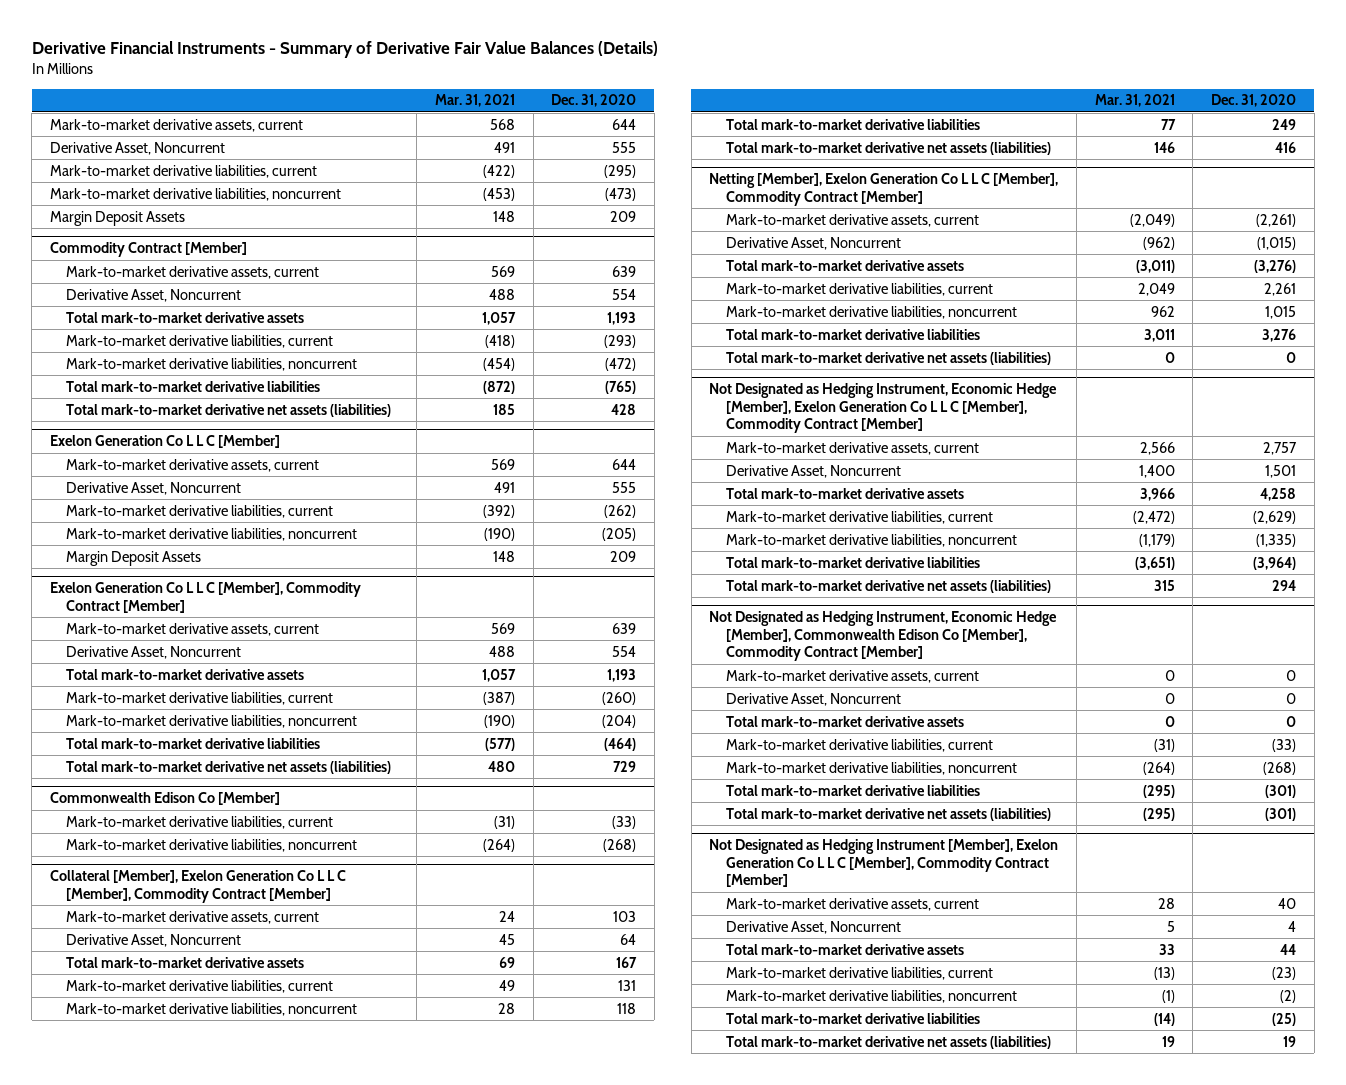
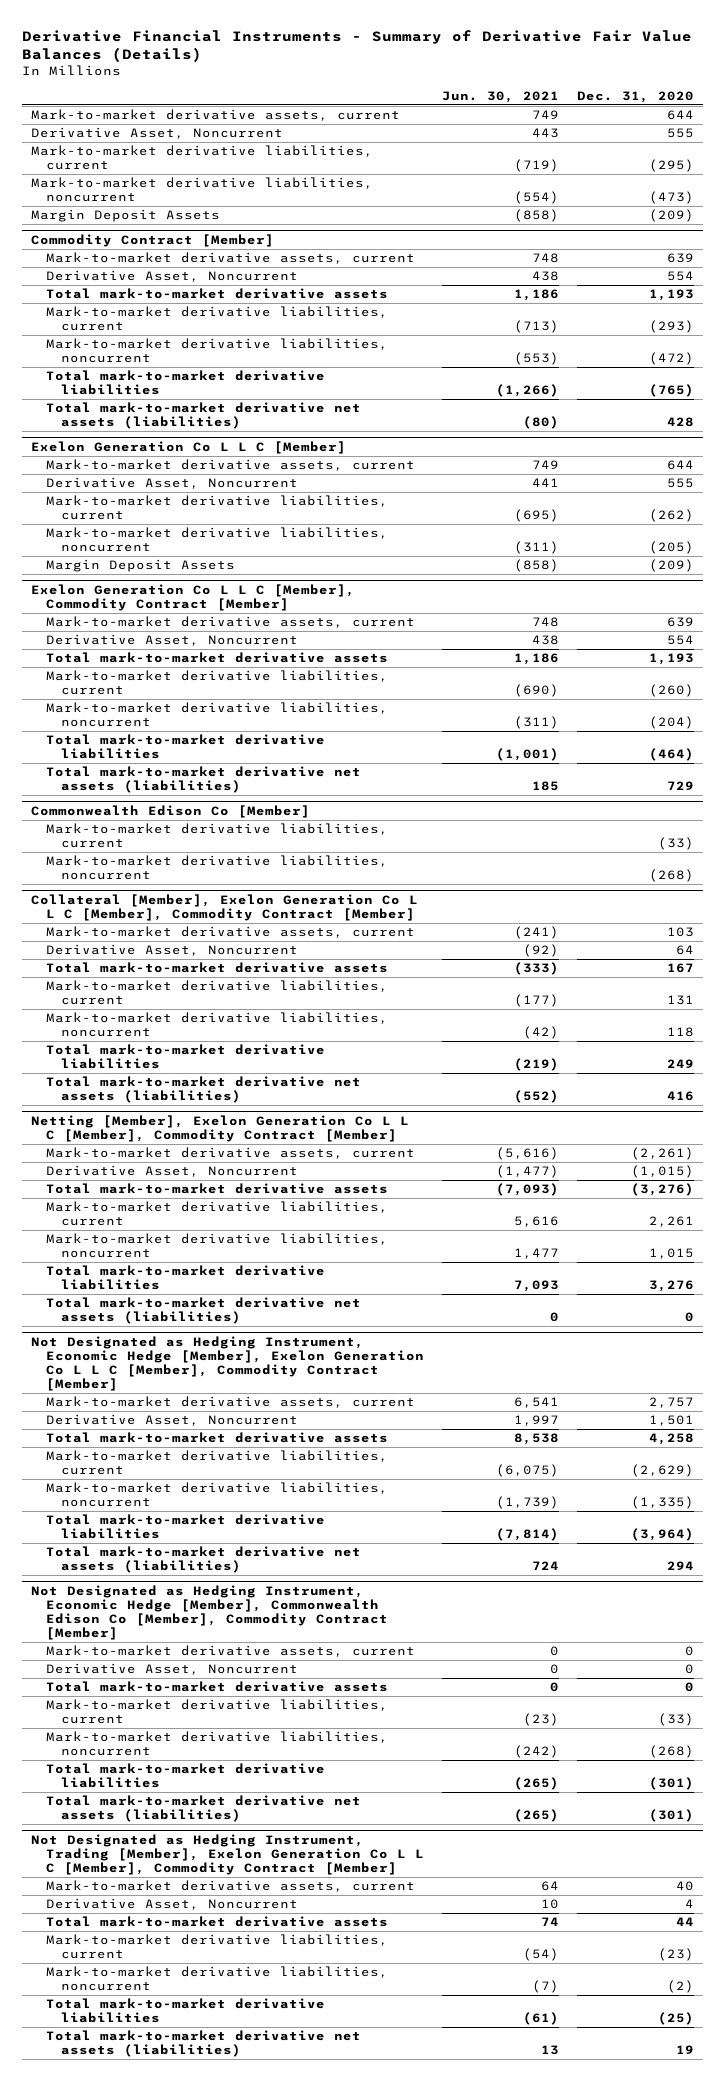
- | Mar. 31, 2021 | Dec. 31, 2020
+ | Jun. 30, 2021 | Dec. 31, 2020
- Margin Deposit Assets | 148 | 209
+ Margin Deposit Assets | (858) | (209)
@ Exelon Generation Co L L C [Member]
- Margin Deposit Assets | 148 | 209
+ Margin Deposit Assets | (858) | (209)
- Not Designated as Hedging Instrument [Member], Exelon Generation Co L L C [Member], Commodity Contract [Member]
+ Not Designated as Hedging Instrument, Trading [Member], Exelon Generation Co L L C [Member], Commodity Contract [Member]

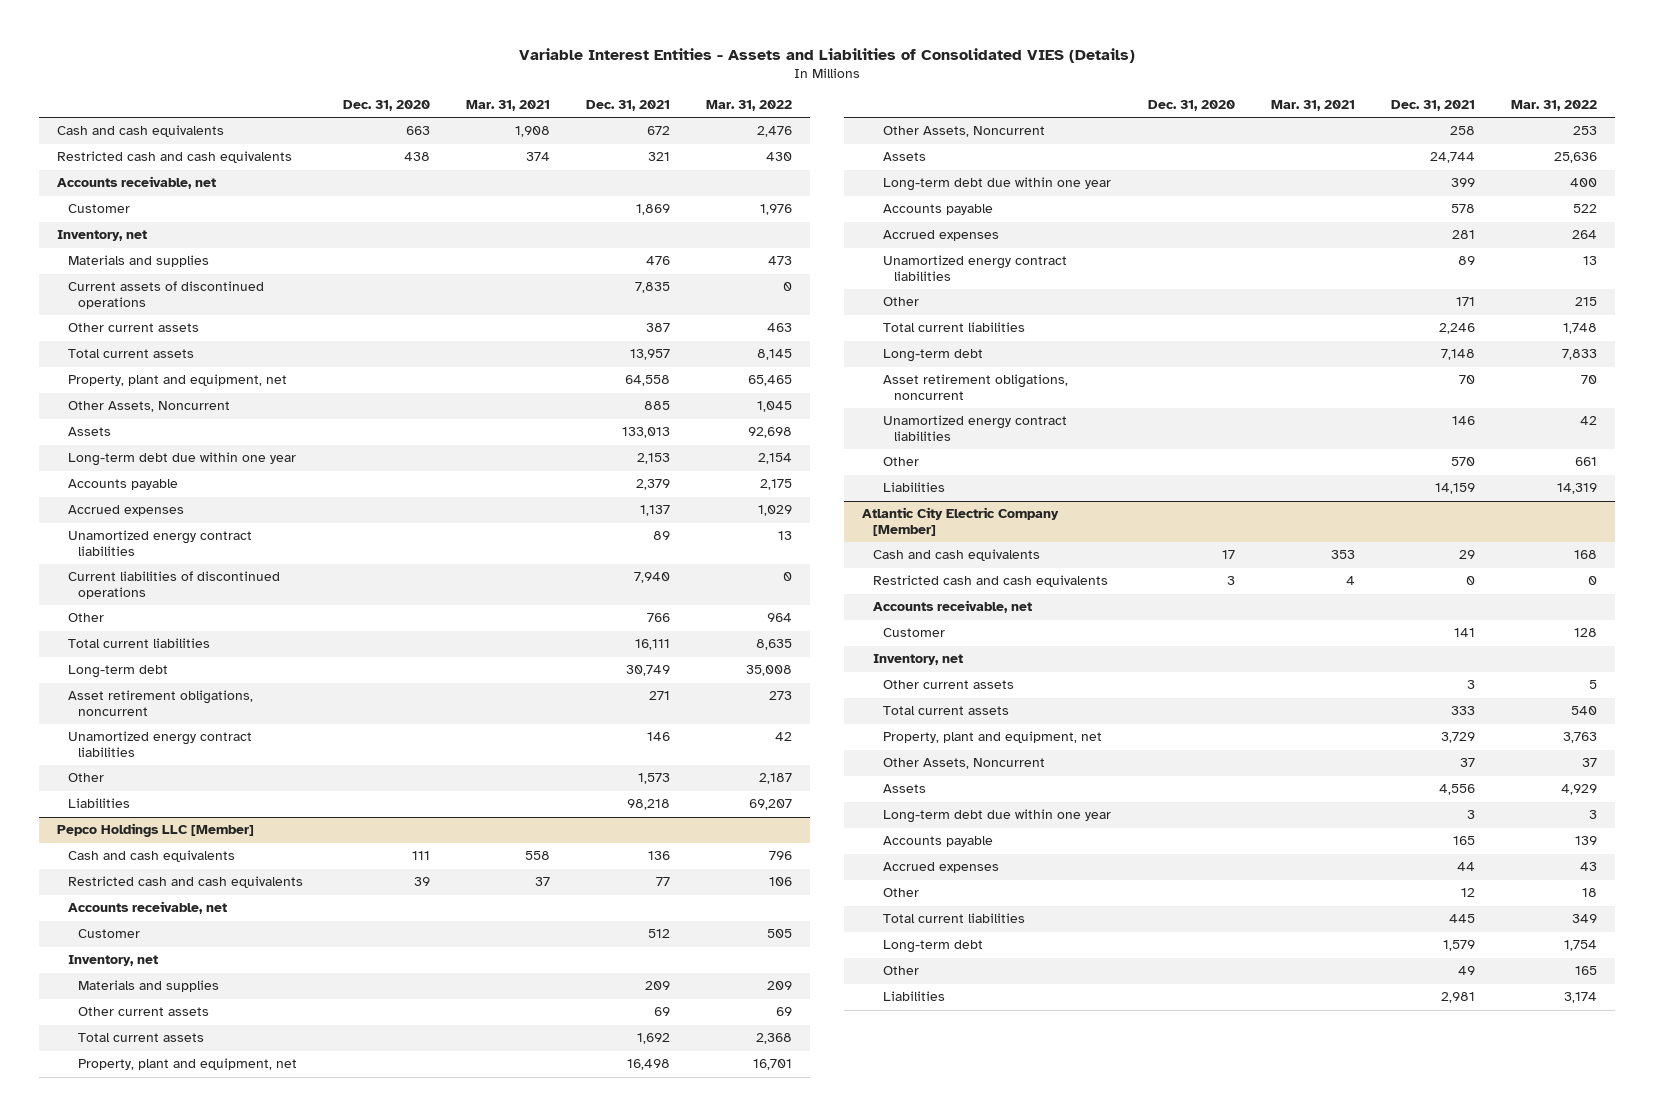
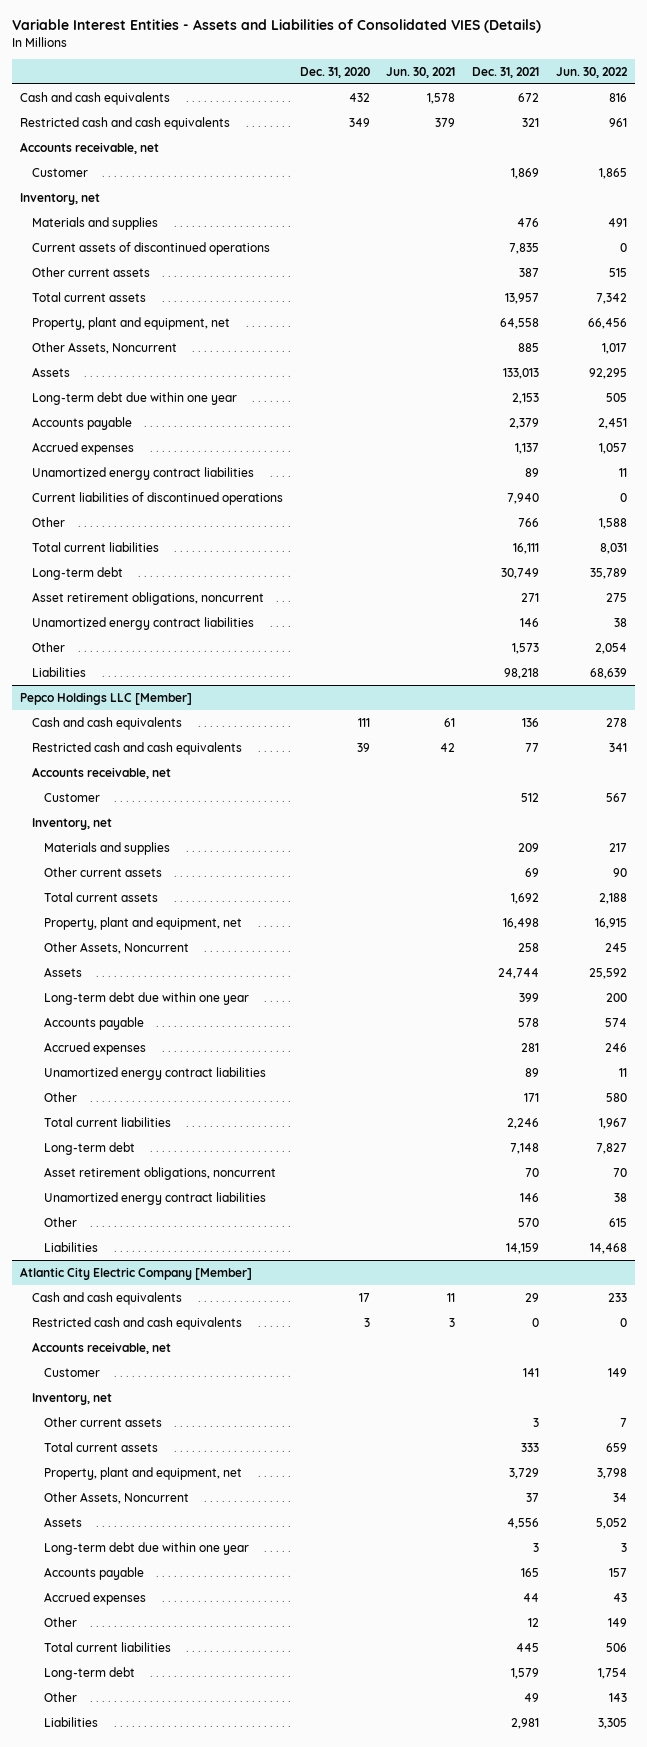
- | Dec. 31, 2020 | Mar. 31, 2021 | Dec. 31, 2021 | Mar. 31, 2022
+ | Dec. 31, 2020 | Jun. 30, 2021 | Dec. 31, 2021 | Jun. 30, 2022
- Cash and cash equivalents | 663 | 1,908 | 672 | 2,476
- Restricted cash and cash equivalents | 438 | 374 | 321 | 430
+ Cash and cash equivalents | 432 | 1,578 | 672 | 816
+ Restricted cash and cash equivalents | 349 | 379 | 321 | 961

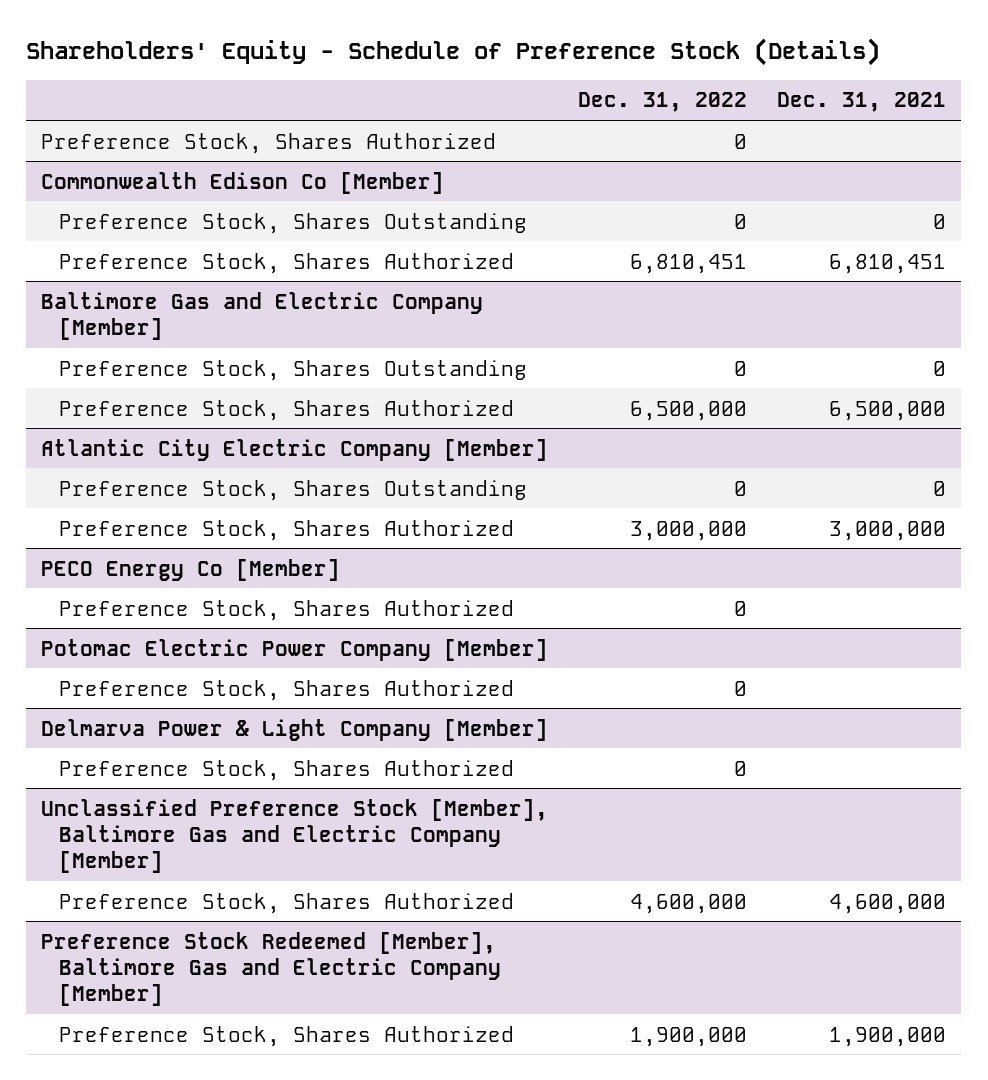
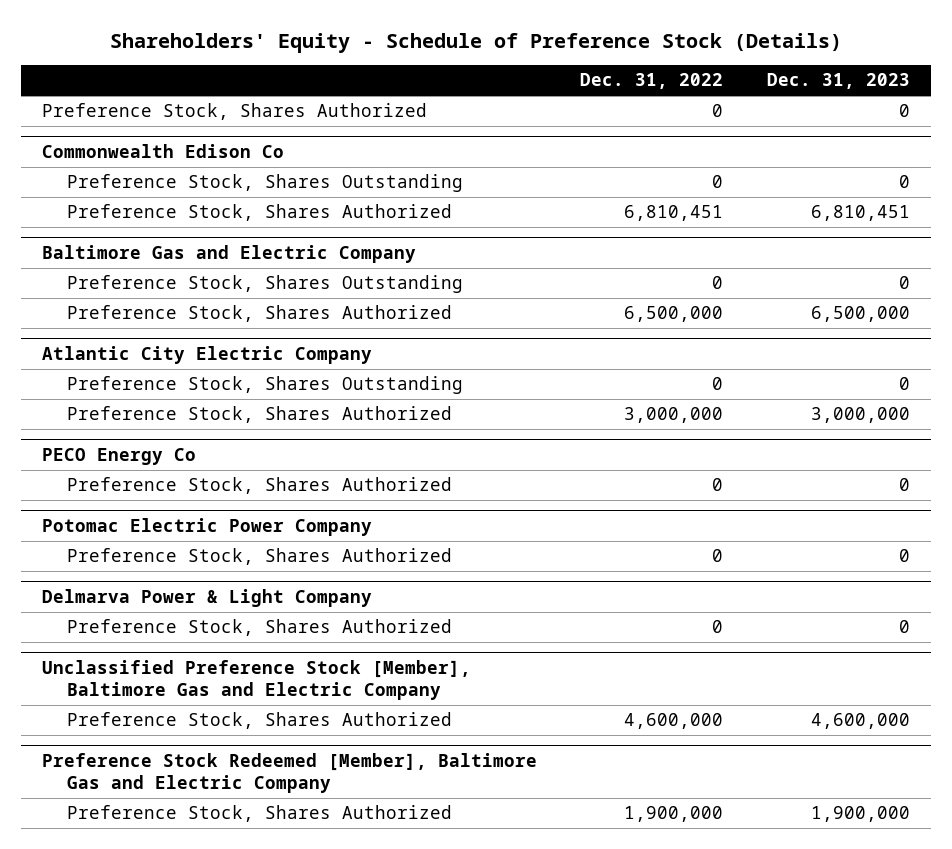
- | Dec. 31, 2022 | Dec. 31, 2021
+ | Dec. 31, 2022 | Dec. 31, 2023
- Commonwealth Edison Co [Member]
+ Commonwealth Edison Co
- Baltimore Gas and Electric Company [Member]
+ Baltimore Gas and Electric Company
- Atlantic City Electric Company [Member]
+ Atlantic City Electric Company
- PECO Energy Co [Member]
+ PECO Energy Co
- Potomac Electric Power Company [Member]
+ Potomac Electric Power Company
- Delmarva Power & Light Company [Member]
+ Delmarva Power & Light Company
- Unclassified Preference Stock [Member], Baltimore Gas and Electric Company [Member]
+ Unclassified Preference Stock [Member], Baltimore Gas and Electric Company
- Preference Stock Redeemed [Member], Baltimore Gas and Electric Company [Member]
+ Preference Stock Redeemed [Member], Baltimore Gas and Electric Company

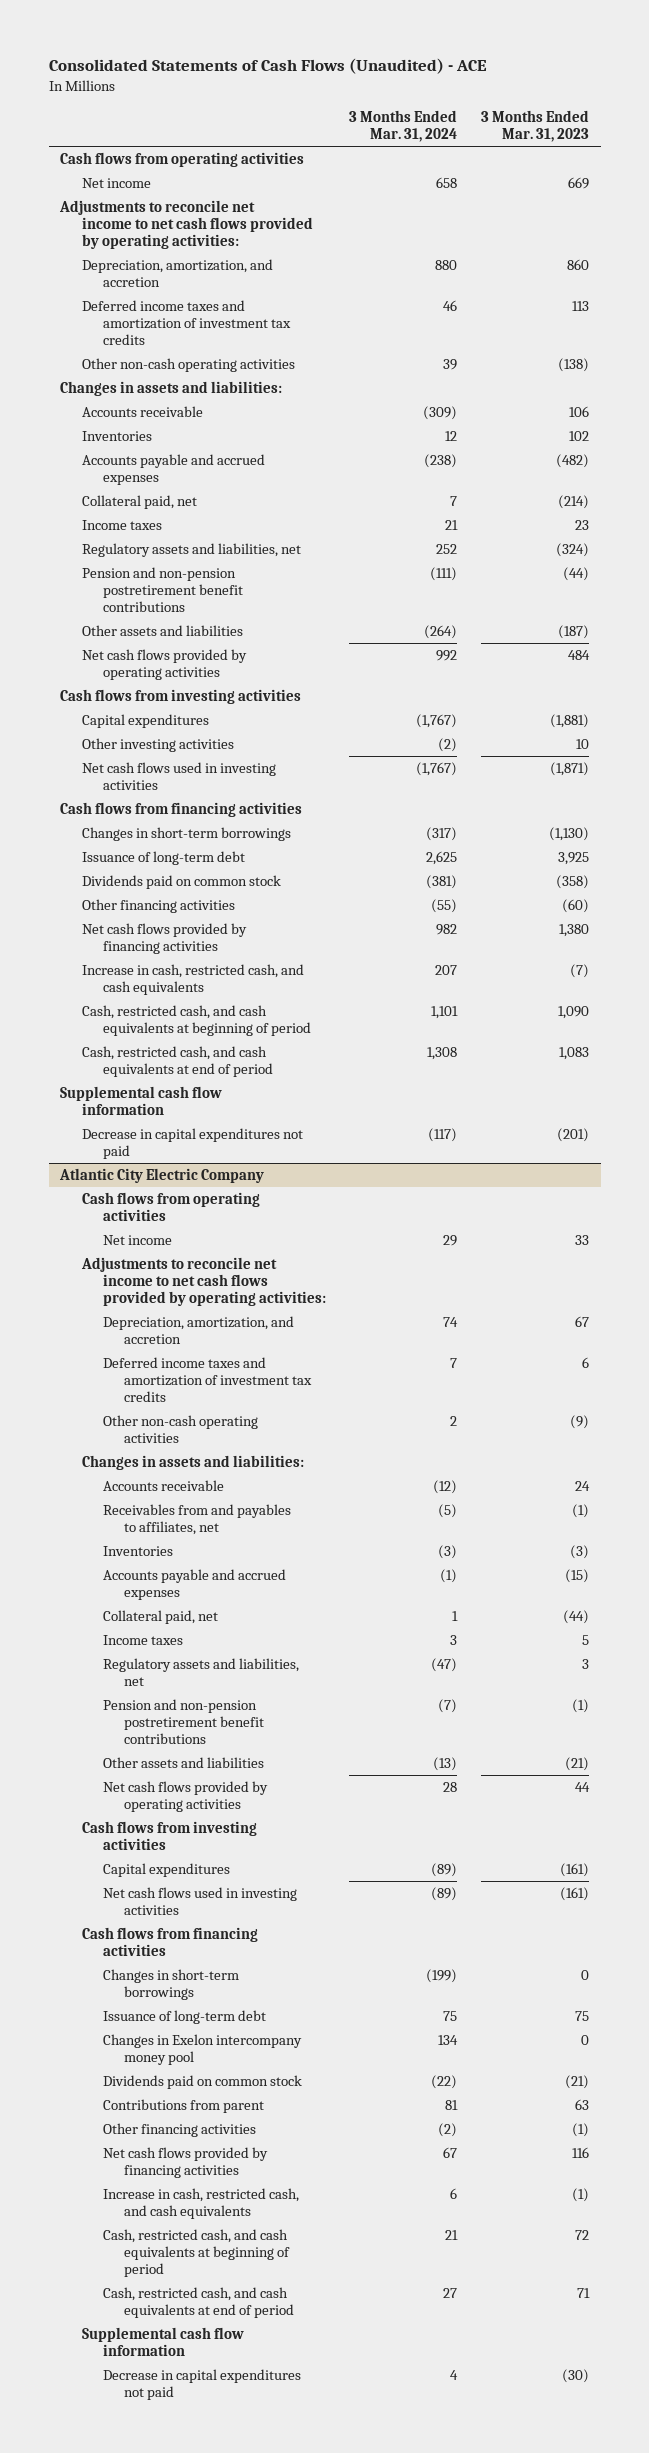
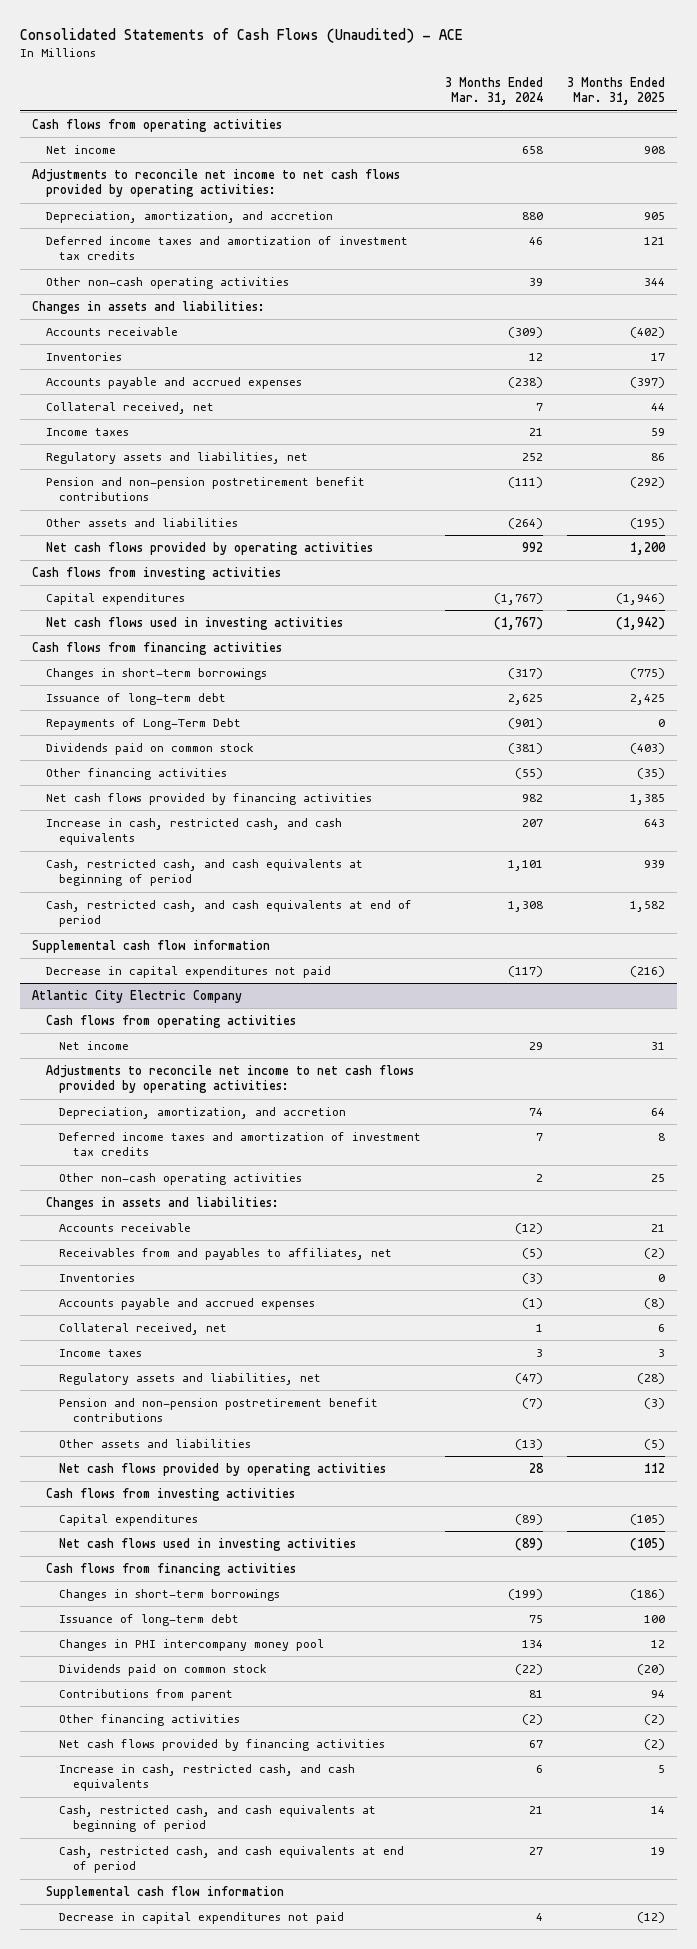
- | 3 Months Ended Mar. 31, 2024 | 3 Months Ended Mar. 31, 2023
+ | 3 Months Ended Mar. 31, 2024 | 3 Months Ended Mar. 31, 2025
- Collateral paid, net | 7 | (214)
+ Collateral received, net | 7 | 44
- Other investing activities | (2) | 10
+ Repayments of Long-Term Debt | (901) | 0
@ Atlantic City Electric Company
- Collateral paid, net | 1 | (44)
+ Collateral received, net | 1 | 6
- Changes in Exelon intercompany money pool | 134 | 0
+ Changes in PHI intercompany money pool | 134 | 12

